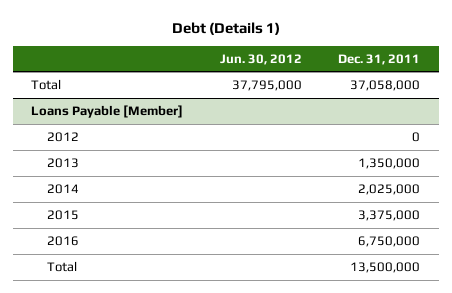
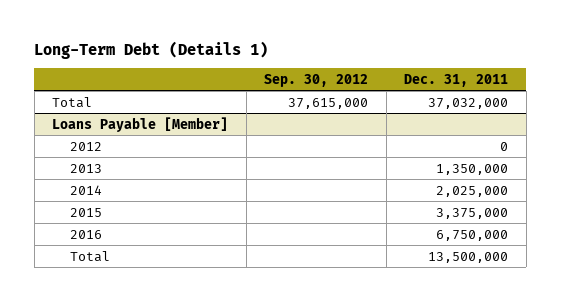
- Debt (Details 1)
+ Long-Term Debt (Details 1)
- | Jun. 30, 2012 | Dec. 31, 2011
+ | Sep. 30, 2012 | Dec. 31, 2011
- Total | 37,795,000 | 37,058,000
+ Total | 37,615,000 | 37,032,000

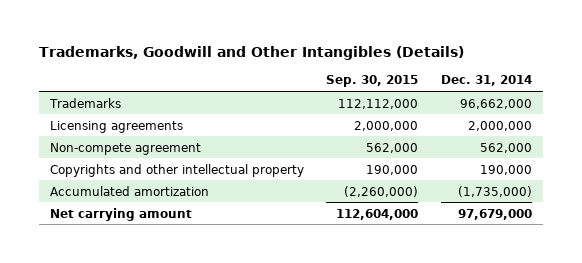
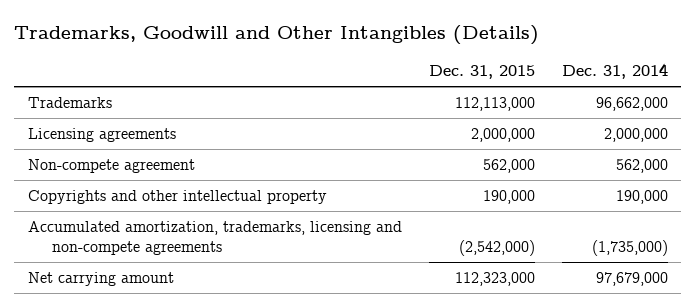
- | Sep. 30, 2015 | Dec. 31, 2014
+ | Dec. 31, 2015 | Dec. 31, 2014
- Accumulated amortization | (2,260,000) | (1,735,000)
+ Accumulated amortization, trademarks, licensing and non-compete agreements | (2,542,000) | (1,735,000)

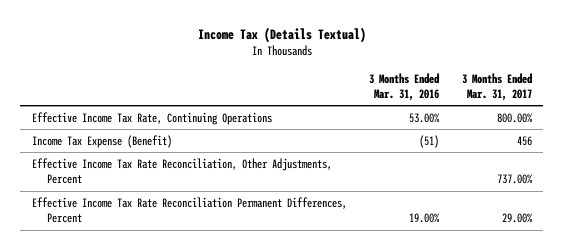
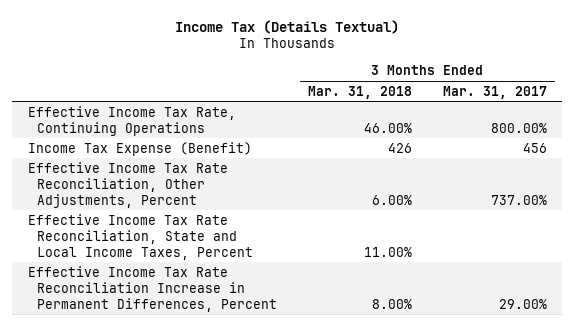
- | 3 Months Ended Mar. 31, 2016 | 3 Months Ended Mar. 31, 2017
+ | 3 Months Ended Mar. 31, 2018 | 3 Months Ended Mar. 31, 2017
- Effective Income Tax Rate Reconciliation Permanent Differences, Percent | 19.00% | 29.00%
+ Effective Income Tax Rate Reconciliation, State and Local Income Taxes, Percent | 11.00% |
+ Effective Income Tax Rate Reconciliation Increase in Permanent Differences, Percent | 8.00% | 29.00%

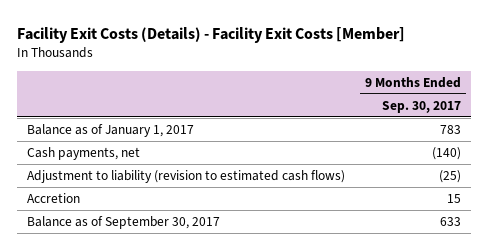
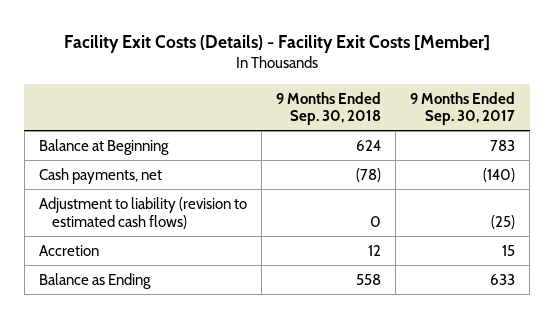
- | 9 Months Ended Sep. 30, 2017
+ | 9 Months Ended Sep. 30, 2018 | 9 Months Ended Sep. 30, 2017
- Balance as of January 1, 2017 | 783
+ Balance at Beginning | 624 | 783
- Balance as of September 30, 2017 | 633
+ Balance as Ending | 558 | 633

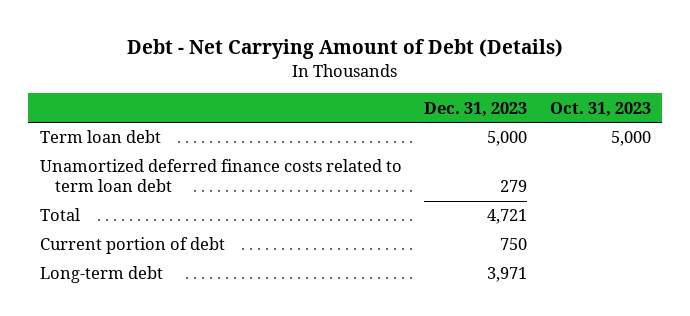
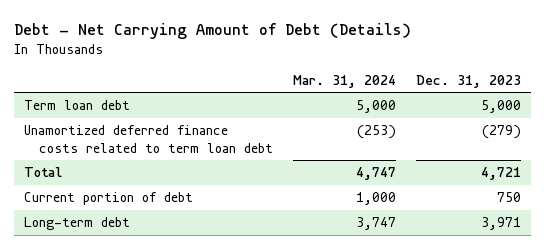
- | Dec. 31, 2023 | Oct. 31, 2023
+ | Mar. 31, 2024 | Dec. 31, 2023
- Unamortized deferred finance costs related to term loan debt | 279 |
+ Unamortized deferred finance costs related to term loan debt | (253) | (279)

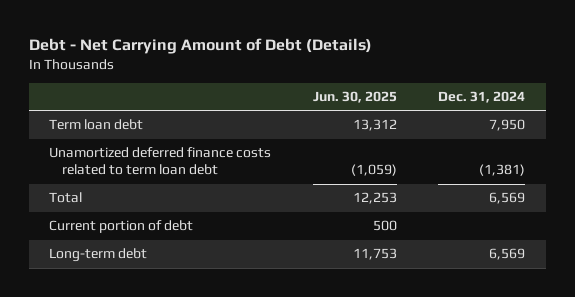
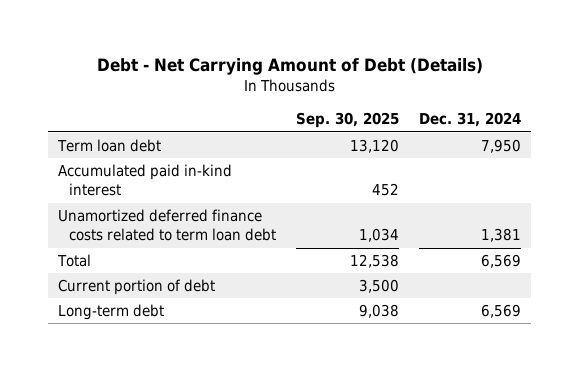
- | Jun. 30, 2025 | Dec. 31, 2024
+ | Sep. 30, 2025 | Dec. 31, 2024
- Unamortized deferred finance costs related to term loan debt | (1,059) | (1,381)
+ Accumulated paid in-kind interest | 452 |
+ Unamortized deferred finance costs related to term loan debt | 1,034 | 1,381

